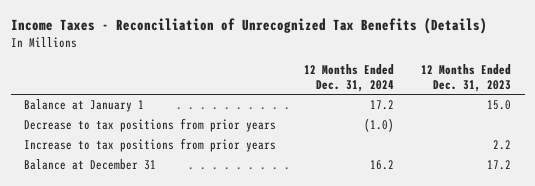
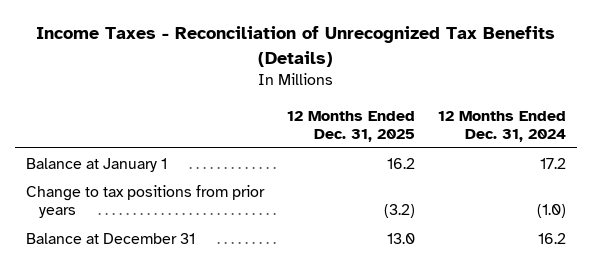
- | 12 Months Ended Dec. 31, 2024 | 12 Months Ended Dec. 31, 2023
+ | 12 Months Ended Dec. 31, 2025 | 12 Months Ended Dec. 31, 2024
- Decrease to tax positions from prior years | (1.0) |
- Increase to tax positions from prior years | | 2.2
+ Change to tax positions from prior years | (3.2) | (1.0)

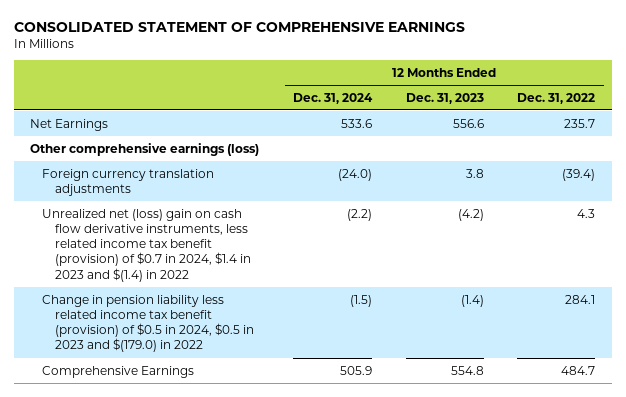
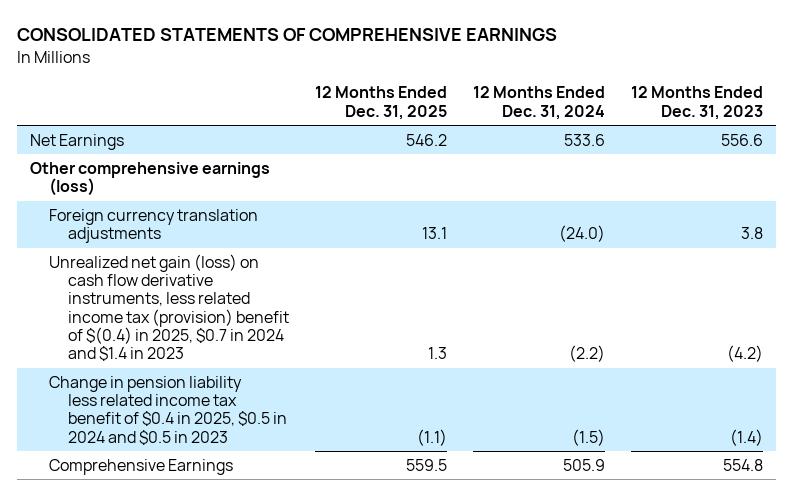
- CONSOLIDATED STATEMENT OF COMPREHENSIVE EARNINGS
+ CONSOLIDATED STATEMENTS OF COMPREHENSIVE EARNINGS
- | 12 Months Ended Dec. 31, 2024 | 12 Months Ended Dec. 31, 2023 | 12 Months Ended Dec. 31, 2022
+ | 12 Months Ended Dec. 31, 2025 | 12 Months Ended Dec. 31, 2024 | 12 Months Ended Dec. 31, 2023
- Unrealized net (loss) gain on cash flow derivative instruments, less related income tax benefit (provision) of $0.7 in 2024, $1.4 in 2023 and $(1.4) in 2022 | (2.2) | (4.2) | 4.3
- Change in pension liability less related income tax benefit (provision) of $0.5 in 2024, $0.5 in 2023 and $(179.0) in 2022 | (1.5) | (1.4) | 284.1
+ Unrealized net gain (loss) on cash flow derivative instruments, less related income tax (provision) benefit of $(0.4) in 2025, $0.7 in 2024 and $1.4 in 2023 | 1.3 | (2.2) | (4.2)
+ Change in pension liability less related income tax benefit of $0.4 in 2025, $0.5 in 2024 and $0.5 in 2023 | (1.1) | (1.5) | (1.4)

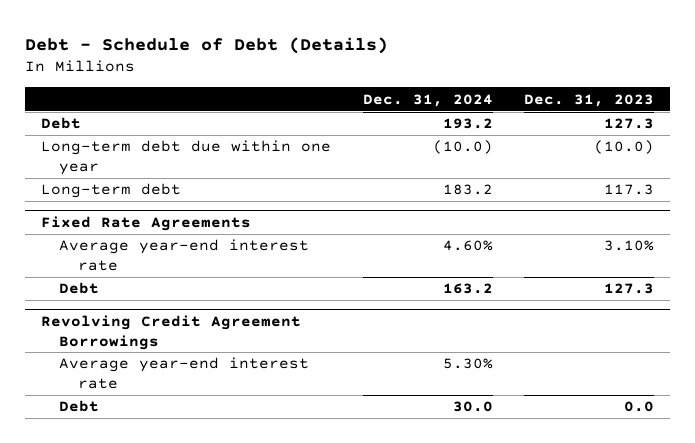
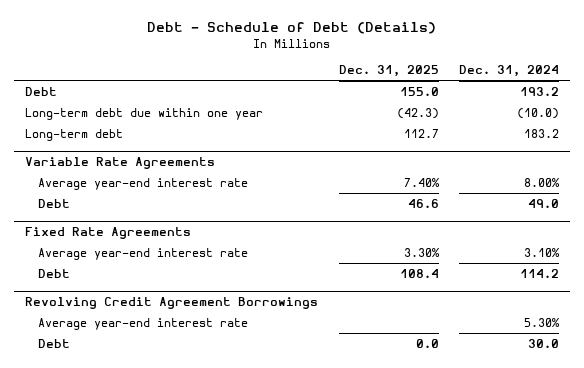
- | Dec. 31, 2024 | Dec. 31, 2023
+ | Dec. 31, 2025 | Dec. 31, 2024
+ Variable Rate Agreements
+ Average year-end interest rate | 7.40% | 8.00%
+ Debt | 46.6 | 49.0
@ Fixed Rate Agreements
- Average year-end interest rate | 4.60% | 3.10%
- Debt | 163.2 | 127.3
+ Average year-end interest rate | 3.30% | 3.10%
+ Debt | 108.4 | 114.2

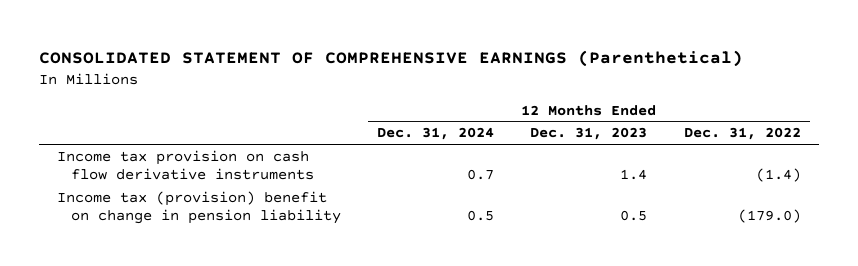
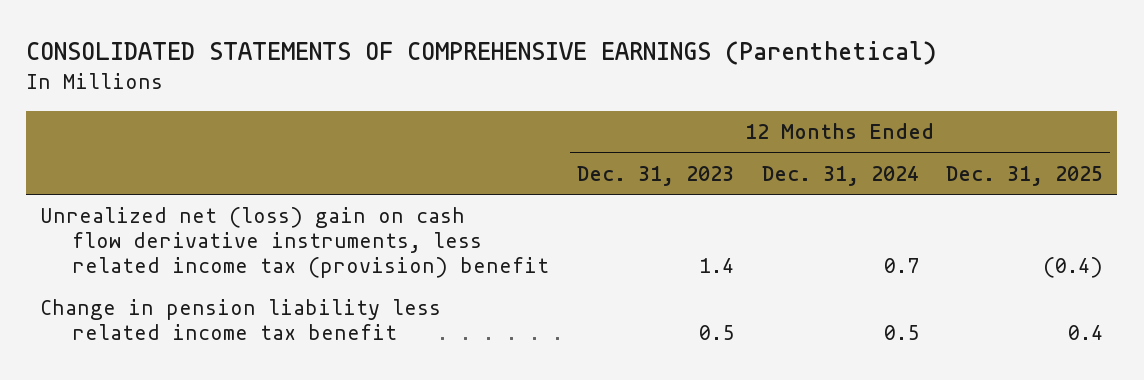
- CONSOLIDATED STATEMENT OF COMPREHENSIVE EARNINGS (Parenthetical)
+ CONSOLIDATED STATEMENTS OF COMPREHENSIVE EARNINGS (Parenthetical)
- | 12 Months Ended Dec. 31, 2024 | 12 Months Ended Dec. 31, 2023 | 12 Months Ended Dec. 31, 2022
+ | 12 Months Ended Dec. 31, 2023 | 12 Months Ended Dec. 31, 2024 | 12 Months Ended Dec. 31, 2025
- Income tax provision on cash flow derivative instruments | 0.7 | 1.4 | (1.4)
- Income tax (provision) benefit on change in pension liability | 0.5 | 0.5 | (179.0)
+ Unrealized net (loss) gain on cash flow derivative instruments, less related income tax (provision) benefit | 1.4 | 0.7 | (0.4)
+ Change in pension liability less related income tax benefit | 0.5 | 0.5 | 0.4

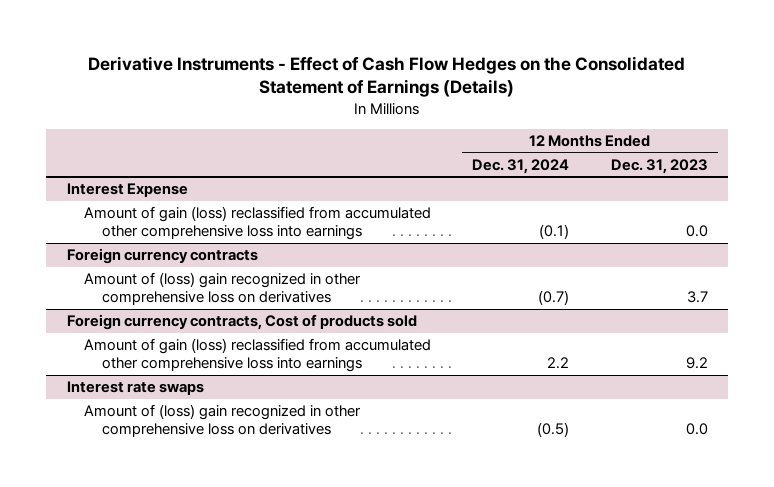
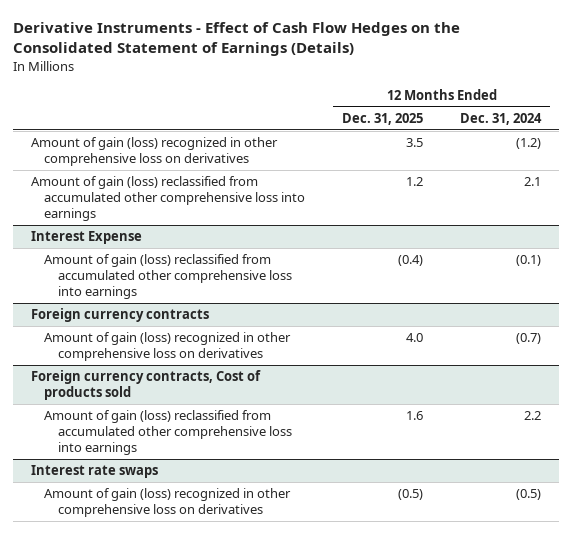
- | 12 Months Ended Dec. 31, 2024 | 12 Months Ended Dec. 31, 2023
+ | 12 Months Ended Dec. 31, 2025 | 12 Months Ended Dec. 31, 2024
+ Amount of gain (loss) recognized in other comprehensive loss on derivatives | 3.5 | (1.2)
+ Amount of gain (loss) reclassified from accumulated other comprehensive loss into earnings | 1.2 | 2.1
@ Foreign currency contracts
- Amount of (loss) gain recognized in other comprehensive loss on derivatives | (0.7) | 3.7
+ Amount of gain (loss) recognized in other comprehensive loss on derivatives | 4.0 | (0.7)
@ Interest rate swaps
- Amount of (loss) gain recognized in other comprehensive loss on derivatives | (0.5) | 0.0
+ Amount of gain (loss) recognized in other comprehensive loss on derivatives | (0.5) | (0.5)

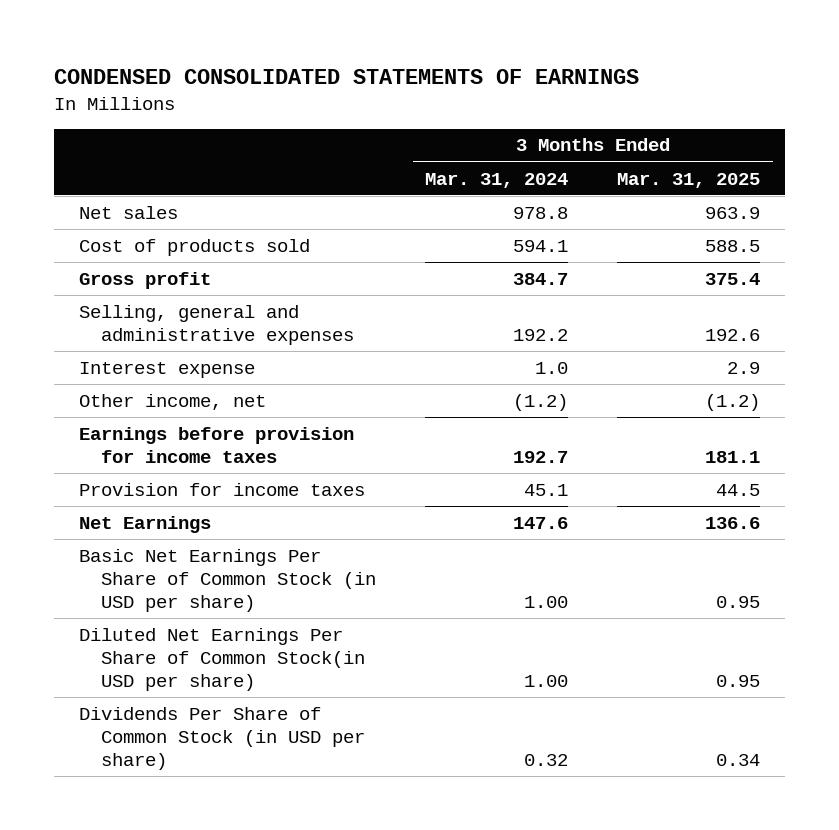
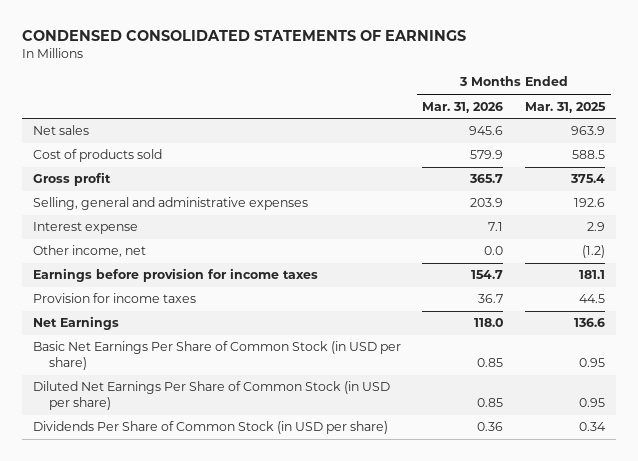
- | 3 Months Ended Mar. 31, 2024 | 3 Months Ended Mar. 31, 2025
+ | 3 Months Ended Mar. 31, 2026 | 3 Months Ended Mar. 31, 2025
- Diluted Net Earnings Per Share of Common Stock(in USD per share) | 1.00 | 0.95
+ Diluted Net Earnings Per Share of Common Stock (in USD per share) | 0.85 | 0.95

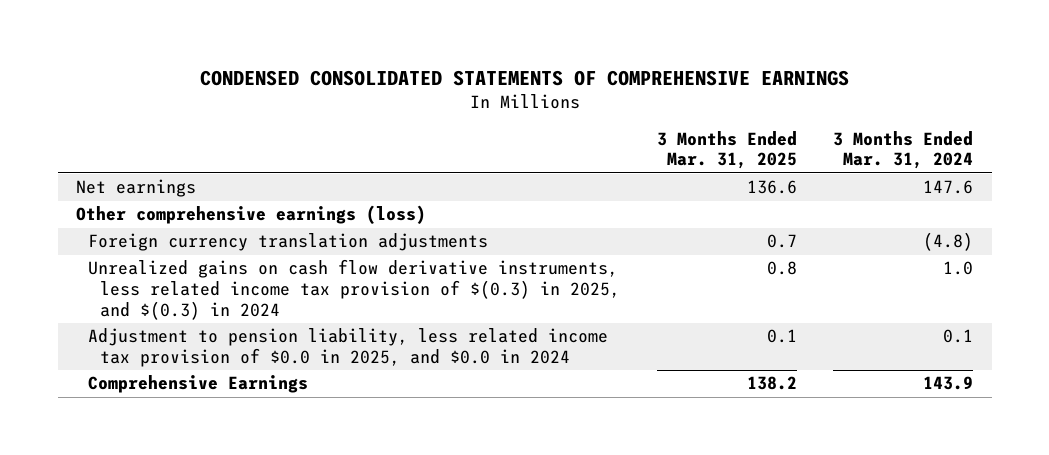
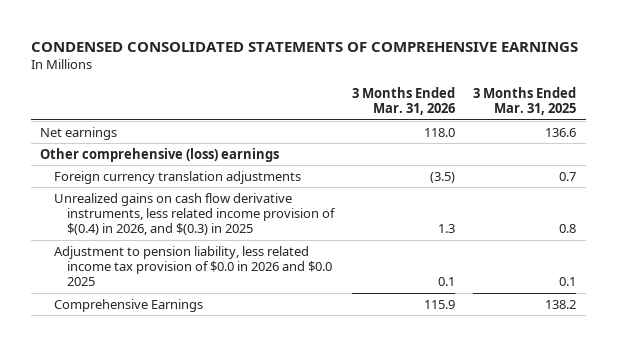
- | 3 Months Ended Mar. 31, 2025 | 3 Months Ended Mar. 31, 2024
+ | 3 Months Ended Mar. 31, 2026 | 3 Months Ended Mar. 31, 2025
- Other comprehensive earnings (loss)
+ Other comprehensive (loss) earnings
- Unrealized gains on cash flow derivative instruments, less related income tax provision of $(0.3) in 2025, and $(0.3) in 2024 | 0.8 | 1.0
- Adjustment to pension liability, less related income tax provision of $0.0 in 2025, and $0.0 in 2024 | 0.1 | 0.1
+ Unrealized gains on cash flow derivative instruments, less related income provision of $(0.4) in 2026, and $(0.3) in 2025 | 1.3 | 0.8
+ Adjustment to pension liability, less related income tax provision of $0.0 in 2026 and $0.0 2025 | 0.1 | 0.1

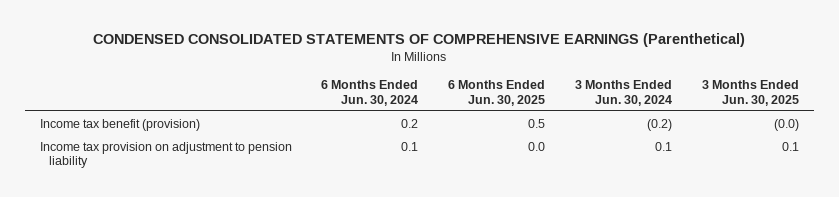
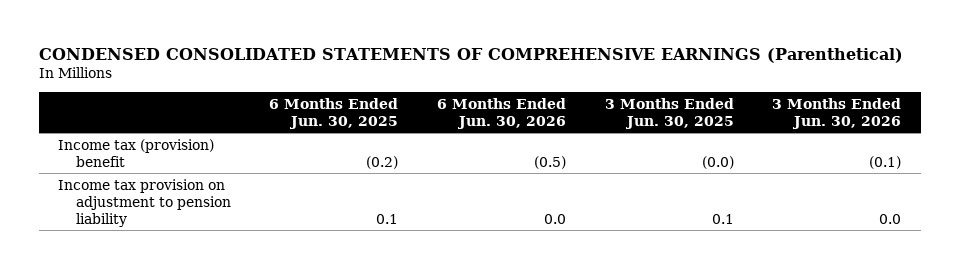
- | 6 Months Ended Jun. 30, 2024 | 6 Months Ended Jun. 30, 2025 | 3 Months Ended Jun. 30, 2024 | 3 Months Ended Jun. 30, 2025
+ | 6 Months Ended Jun. 30, 2025 | 6 Months Ended Jun. 30, 2026 | 3 Months Ended Jun. 30, 2025 | 3 Months Ended Jun. 30, 2026
- Income tax benefit (provision) | 0.2 | 0.5 | (0.2) | (0.0)
- Income tax provision on adjustment to pension liability | 0.1 | 0.0 | 0.1 | 0.1
+ Income tax (provision) benefit | (0.2) | (0.5) | (0.0) | (0.1)
+ Income tax provision on adjustment to pension liability | 0.1 | 0.0 | 0.1 | 0.0

